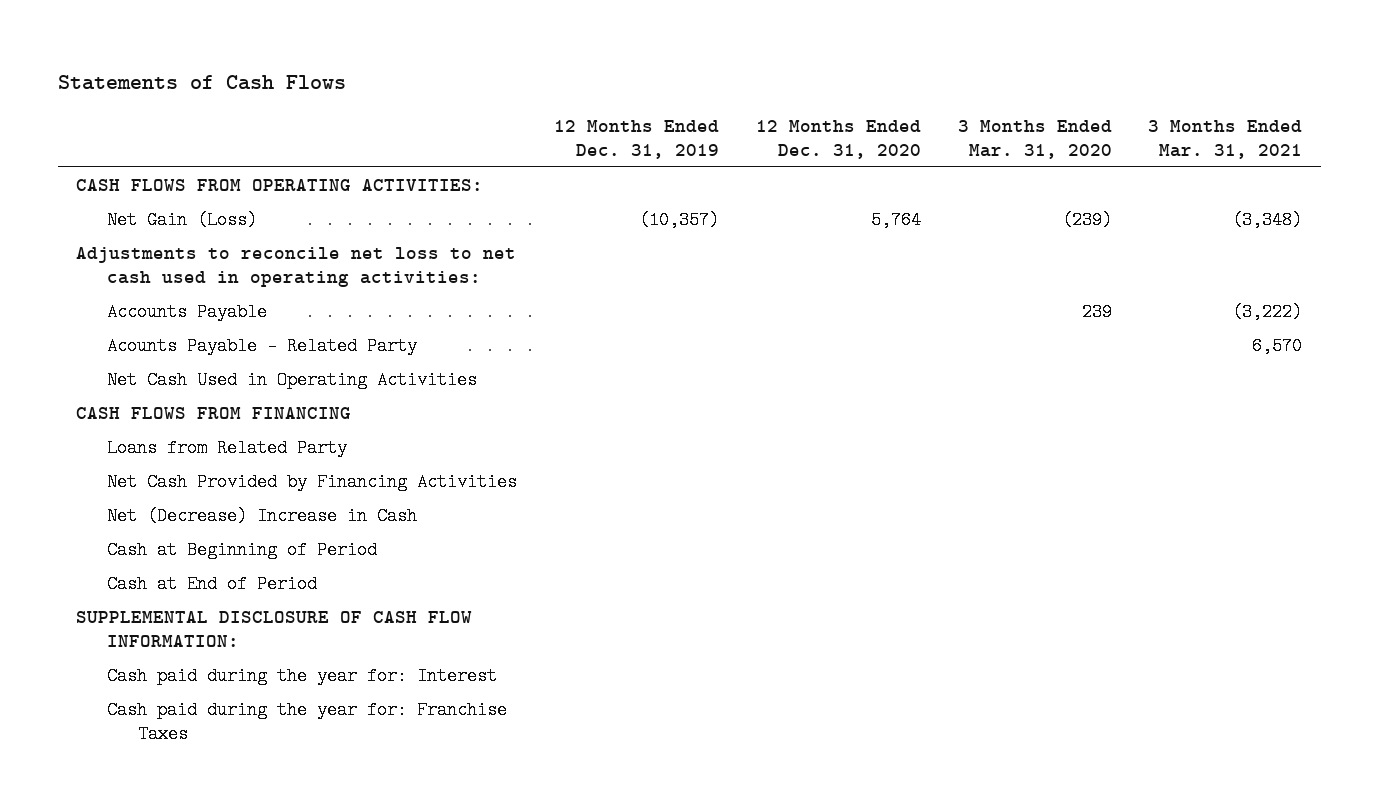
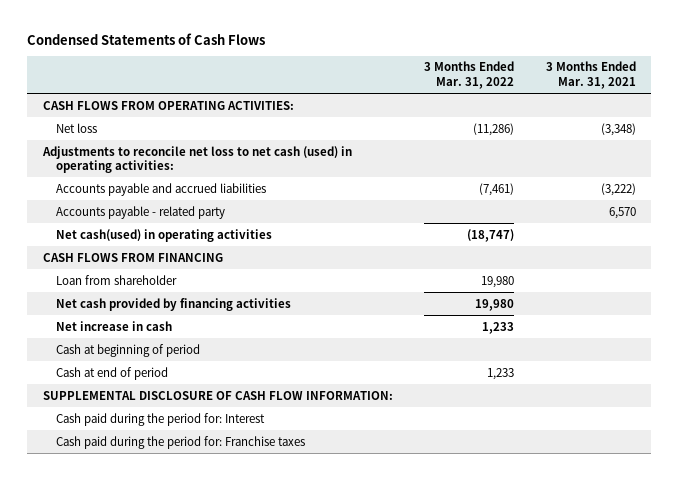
- Statements of Cash Flows
+ Condensed Statements of Cash Flows
- | 12 Months Ended Dec. 31, 2019 | 12 Months Ended Dec. 31, 2020 | 3 Months Ended Mar. 31, 2020 | 3 Months Ended Mar. 31, 2021
+ | 3 Months Ended Mar. 31, 2022 | 3 Months Ended Mar. 31, 2021
- Net Gain (Loss) | (10,357) | 5,764 | (239) | (3,348)
- Adjustments to reconcile net loss to net cash used in operating activities:
- Accounts Payable | | | 239 | (3,222)
- Acounts Payable - Related Party | | | | 6,570
- Net Cash Used in Operating Activities
+ Net loss | (11,286) | (3,348)
+ Adjustments to reconcile net loss to net cash (used) in operating activities:
+ Accounts payable and accrued liabilities | (7,461) | (3,222)
+ Accounts payable - related party | | 6,570
+ Net cash(used) in operating activities | (18,747) |
- Loans from Related Party
- Net Cash Provided by Financing Activities
- Net (Decrease) Increase in Cash
- Cash at Beginning of Period
- Cash at End of Period
+ Loan from shareholder | 19,980 |
+ Net cash provided by financing activities | 19,980 |
+ Net increase in cash | 1,233 |
+ Cash at beginning of period
+ Cash at end of period | 1,233 |
- Cash paid during the year for: Interest
- Cash paid during the year for: Franchise Taxes
+ Cash paid during the period for: Interest
+ Cash paid during the period for: Franchise taxes

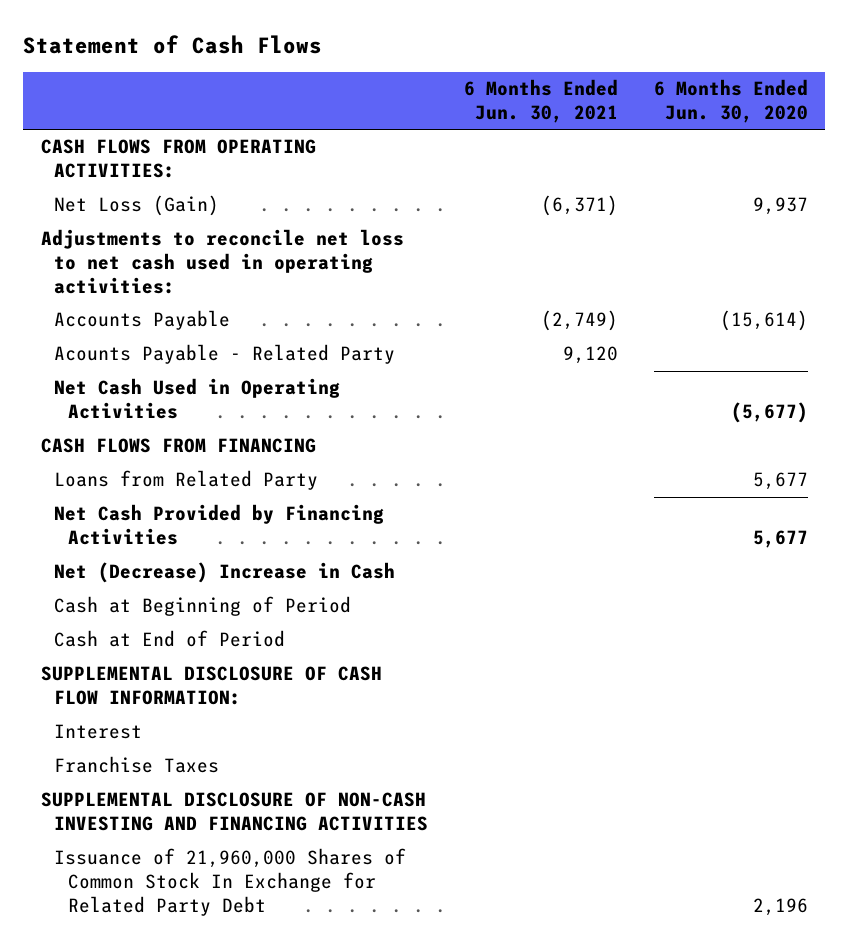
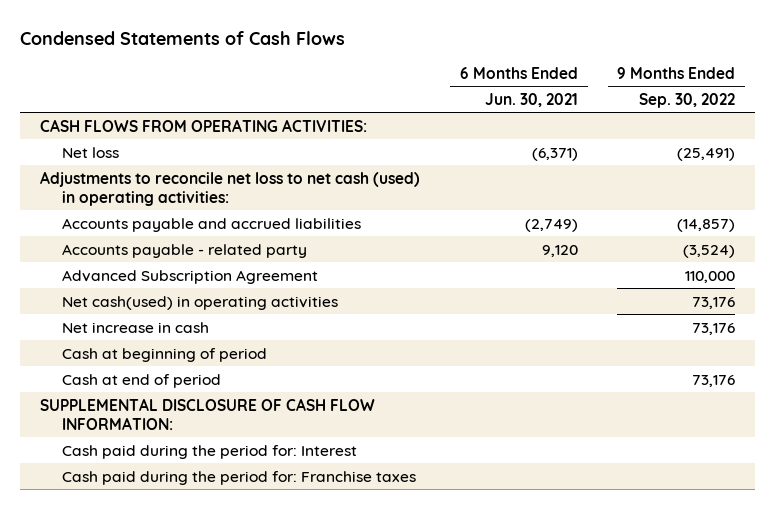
- Statement of Cash Flows
+ Condensed Statements of Cash Flows
- | 6 Months Ended Jun. 30, 2021 | 6 Months Ended Jun. 30, 2020
+ | 6 Months Ended Jun. 30, 2021 | 9 Months Ended Sep. 30, 2022
- Net Loss (Gain) | (6,371) | 9,937
- Adjustments to reconcile net loss to net cash used in operating activities:
- Accounts Payable | (2,749) | (15,614)
- Acounts Payable - Related Party | 9,120 |
- Net Cash Used in Operating Activities | | (5,677)
- CASH FLOWS FROM FINANCING
- Loans from Related Party | | 5,677
- Net Cash Provided by Financing Activities | | 5,677
- Net (Decrease) Increase in Cash
- Cash at Beginning of Period
- Cash at End of Period
+ Net loss | (6,371) | (25,491)
+ Adjustments to reconcile net loss to net cash (used) in operating activities:
+ Accounts payable and accrued liabilities | (2,749) | (14,857)
+ Accounts payable - related party | 9,120 | (3,524)
+ Advanced Subscription Agreement | | 110,000
+ Net cash(used) in operating activities | | 73,176
+ Net increase in cash | | 73,176
+ Cash at beginning of period
+ Cash at end of period | | 73,176
- Interest
- Franchise Taxes
- SUPPLEMENTAL DISCLOSURE OF NON-CASH INVESTING AND FINANCING ACTIVITIES
- Issuance of 21,960,000 Shares of Common Stock In Exchange for Related Party Debt | | 2,196
+ Cash paid during the period for: Interest
+ Cash paid during the period for: Franchise taxes

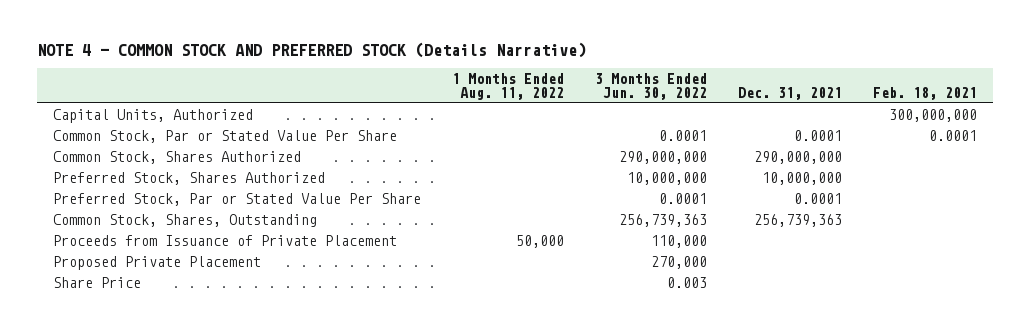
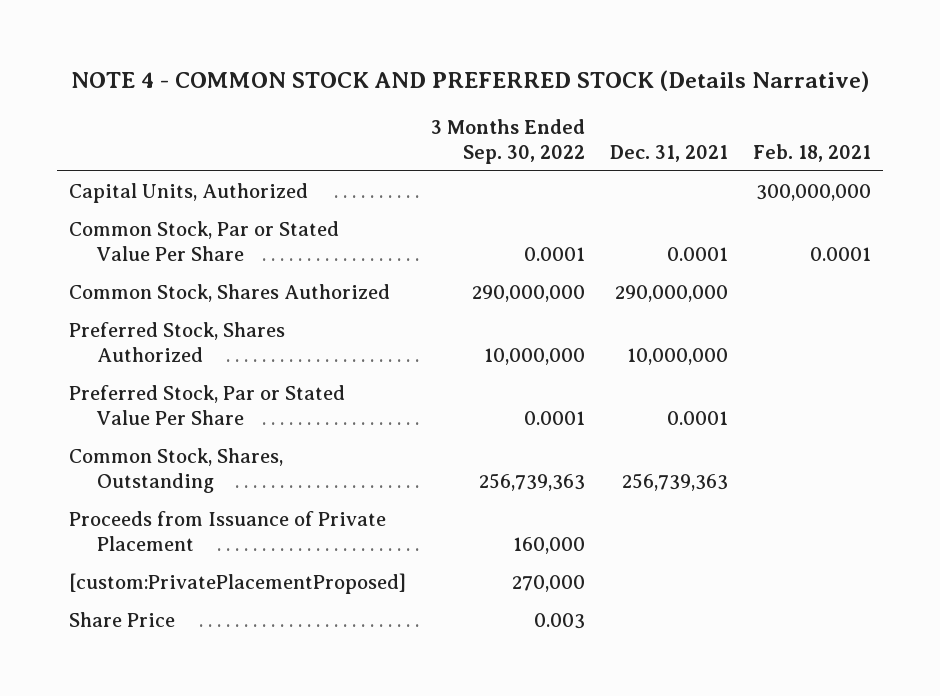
- | 1 Months Ended Aug. 11, 2022 | 3 Months Ended Jun. 30, 2022 | Dec. 31, 2021 | Feb. 18, 2021
+ | 3 Months Ended Sep. 30, 2022 | Dec. 31, 2021 | Feb. 18, 2021
- Proposed Private Placement | | 270,000 | |
+ [custom:PrivatePlacementProposed] | 270,000 | |

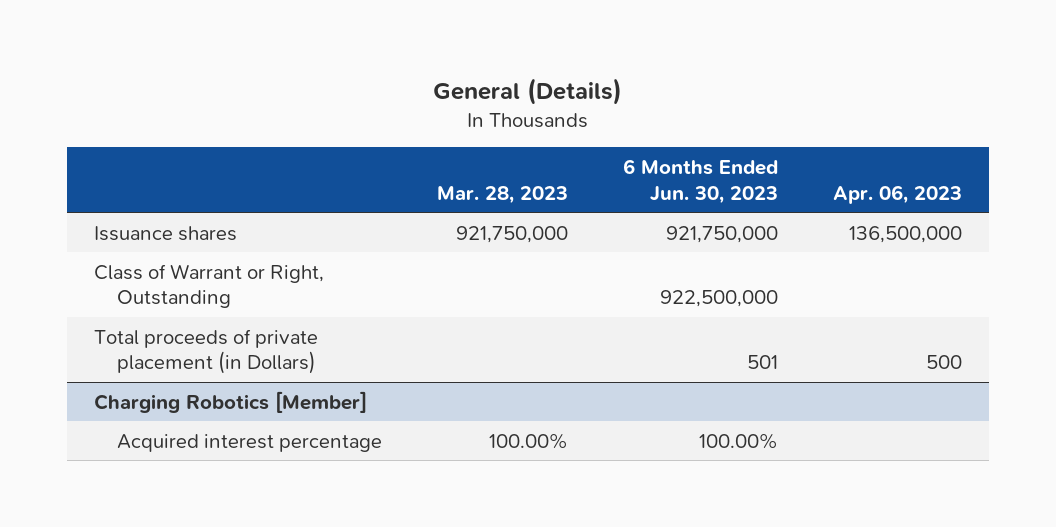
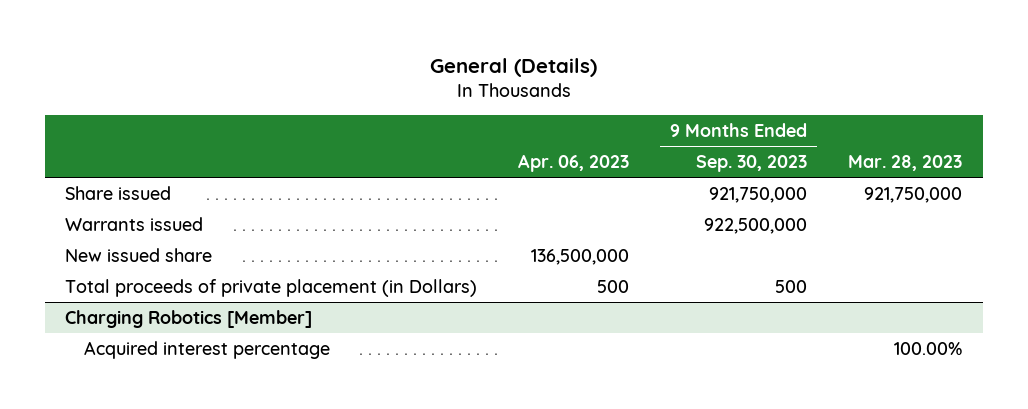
- | Mar. 28, 2023 | 6 Months Ended Jun. 30, 2023 | Apr. 06, 2023
+ | Apr. 06, 2023 | 9 Months Ended Sep. 30, 2023 | Mar. 28, 2023
- Issuance shares | 921,750,000 | 921,750,000 | 136,500,000
- Class of Warrant or Right, Outstanding | | 922,500,000 |
+ Share issued | | 921,750,000 | 921,750,000
+ Warrants issued | | 922,500,000 |
+ New issued share | 136,500,000 | |

